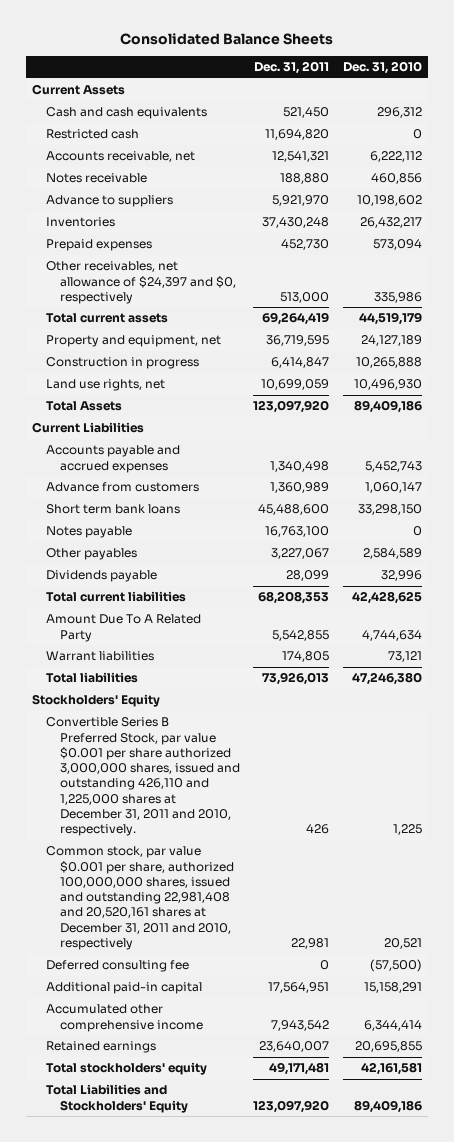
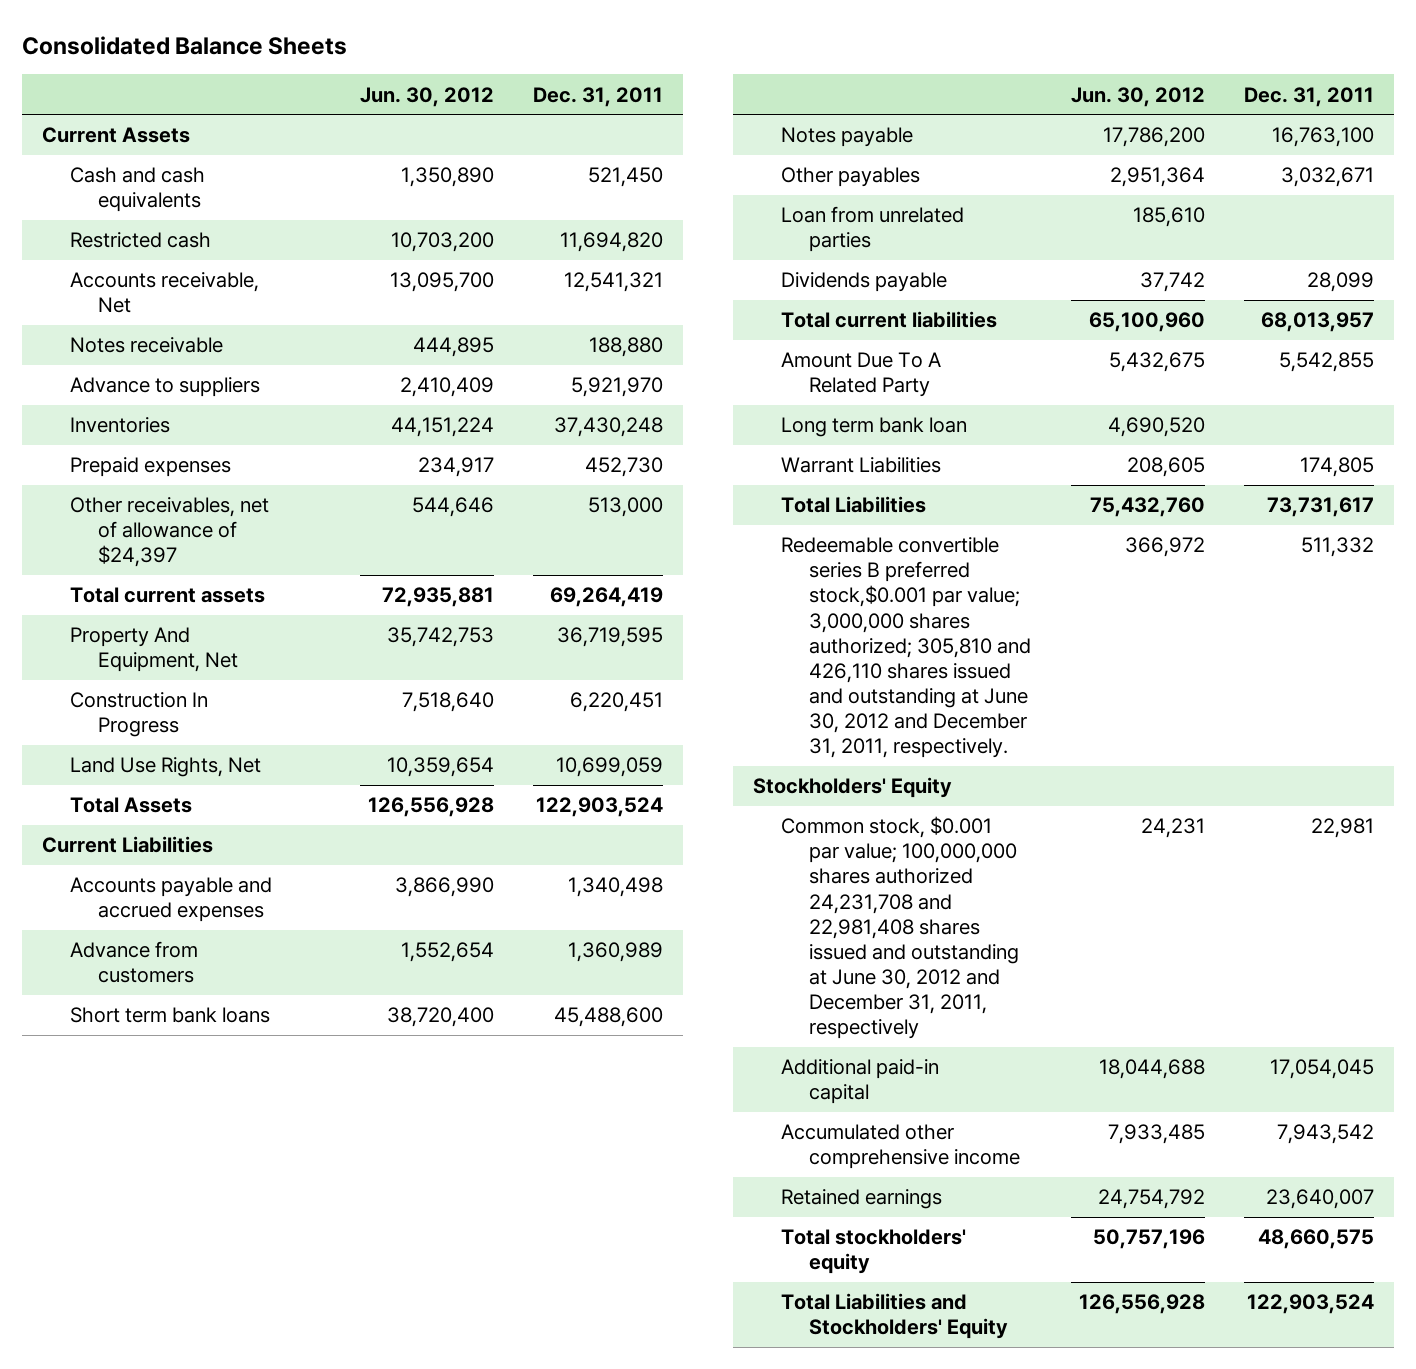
- | Dec. 31, 2011 | Dec. 31, 2010
+ | Jun. 30, 2012 | Dec. 31, 2011
- Accounts receivable, net | 12,541,321 | 6,222,112
+ Accounts receivable, Net | 13,095,700 | 12,541,321
- Other receivables, net allowance of $24,397 and $0, respectively | 513,000 | 335,986
+ Other receivables, net of allowance of $24,397 | 544,646 | 513,000
- Property and equipment, net | 36,719,595 | 24,127,189
- Construction in progress | 6,414,847 | 10,265,888
- Land use rights, net | 10,699,059 | 10,496,930
- Total Assets | 123,097,920 | 89,409,186
+ Property And Equipment, Net | 35,742,753 | 36,719,595
+ Construction In Progress | 7,518,640 | 6,220,451
+ Land Use Rights, Net | 10,359,654 | 10,699,059
+ Total Assets | 126,556,928 | 122,903,524
- Other payables | 3,227,067 | 2,584,589
+ Other payables | 2,951,364 | 3,032,671
+ Loan from unrelated parties | 185,610 |
- Total current liabilities | 68,208,353 | 42,428,625
+ Total current liabilities | 65,100,960 | 68,013,957
- Warrant liabilities | 174,805 | 73,121
- Total liabilities | 73,926,013 | 47,246,380
+ Long term bank loan | 4,690,520 |
+ Warrant Liabilities | 208,605 | 174,805
+ Total Liabilities | 75,432,760 | 73,731,617
+ Redeemable convertible series B preferred stock,$0.001 par value; 3,000,000 shares authorized; 305,810 and 426,110 shares issued and outstanding at June 30, 2012 and December 31, 2011, respectively. | 366,972 | 511,332
- Convertible Series B Preferred Stock, par value $0.001 per share authorized 3,000,000 shares, issued and outstanding 426,110 and 1,225,000 shares at December 31, 2011 and 2010, respectively. | 426 | 1,225
- Common stock, par value $0.001 per share, authorized 100,000,000 shares, issued and outstanding 22,981,408 and 20,520,161 shares at December 31, 2011 and 2010, respectively | 22,981 | 20,521
- Deferred consulting fee | 0 | (57,500)
- Additional paid-in capital | 17,564,951 | 15,158,291
+ Common stock, $0.001 par value; 100,000,000 shares authorized 24,231,708 and 22,981,408 shares issued and outstanding at June 30, 2012 and December 31, 2011, respectively | 24,231 | 22,981
+ Additional paid-in capital | 18,044,688 | 17,054,045
- Total stockholders' equity | 49,171,481 | 42,161,581
- Total Liabilities and Stockholders' Equity | 123,097,920 | 89,409,186
+ Total stockholders' equity | 50,757,196 | 48,660,575
+ Total Liabilities and Stockholders' Equity | 126,556,928 | 122,903,524

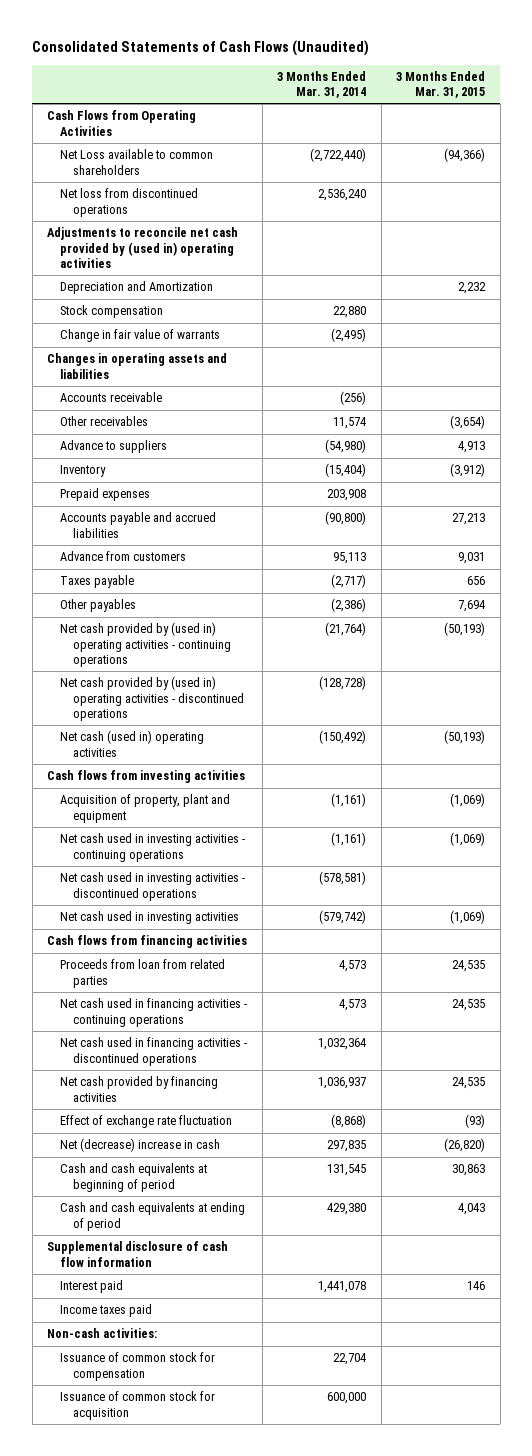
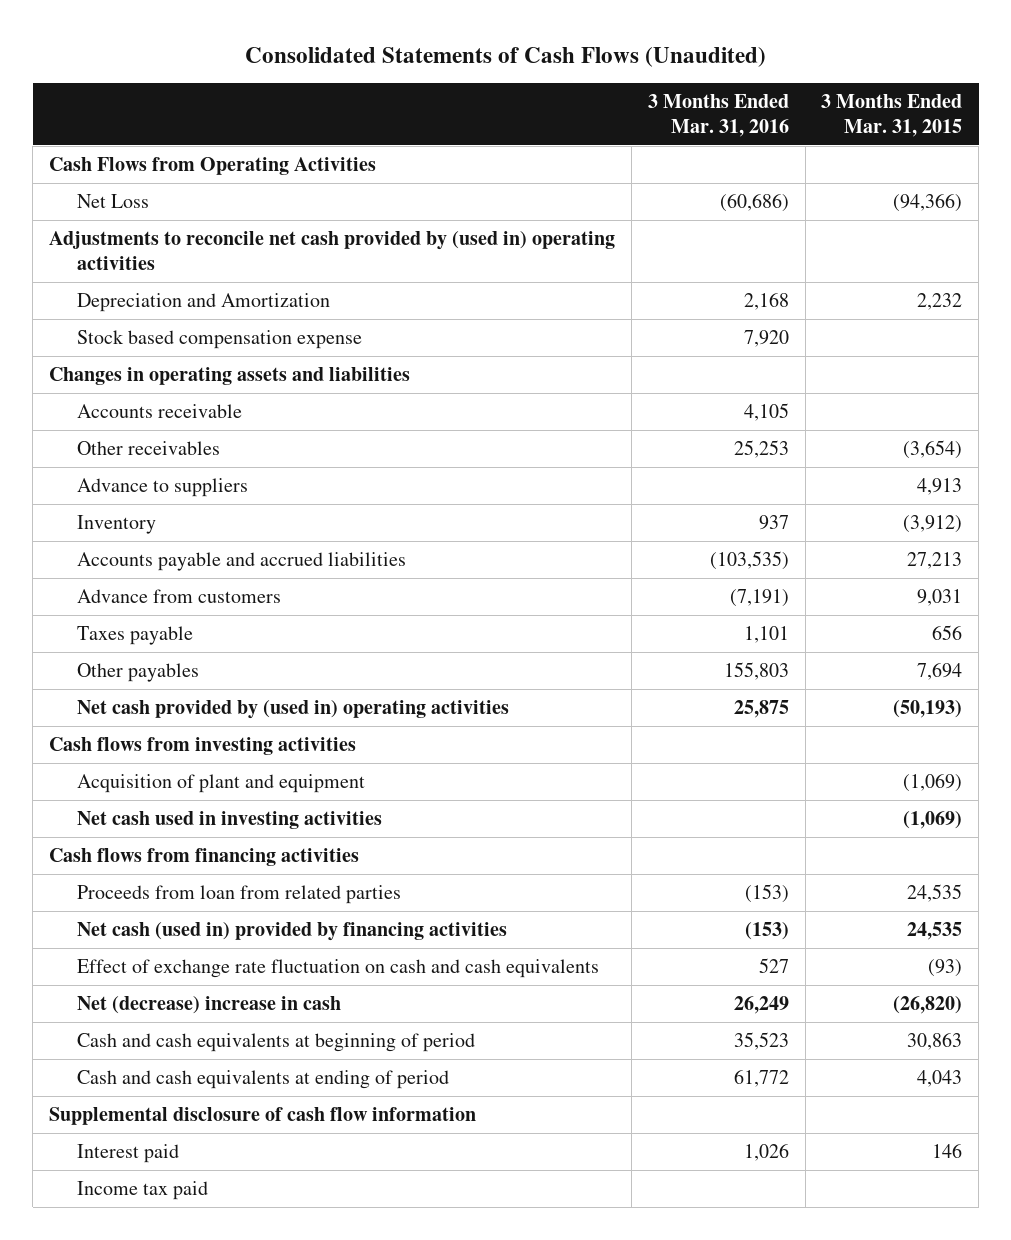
- | 3 Months Ended Mar. 31, 2014 | 3 Months Ended Mar. 31, 2015
+ | 3 Months Ended Mar. 31, 2016 | 3 Months Ended Mar. 31, 2015
- Net Loss available to common shareholders | (2,722,440) | (94,366)
- Net loss from discontinued operations | 2,536,240 |
+ Net Loss | (60,686) | (94,366)
- Stock compensation | 22,880 |
- Change in fair value of warrants | (2,495) |
+ Stock based compensation expense | 7,920 |
- Prepaid expenses | 203,908 |
- Net cash provided by (used in) operating activities - continuing operations | (21,764) | (50,193)
- Net cash provided by (used in) operating activities - discontinued operations | (128,728) |
- Net cash (used in) operating activities | (150,492) | (50,193)
+ Net cash provided by (used in) operating activities | 25,875 | (50,193)
- Acquisition of property, plant and equipment | (1,161) | (1,069)
- Net cash used in investing activities - continuing operations | (1,161) | (1,069)
- Net cash used in investing activities - discontinued operations | (578,581) |
+ Acquisition of plant and equipment | | (1,069)
- Net cash used in financing activities - continuing operations | 4,573 | 24,535
- Net cash used in financing activities - discontinued operations | 1,032,364 |
- Net cash provided by financing activities | 1,036,937 | 24,535
- Effect of exchange rate fluctuation | (8,868) | (93)
+ Net cash (used in) provided by financing activities | (153) | 24,535
+ Effect of exchange rate fluctuation on cash and cash equivalents | 527 | (93)
- Income taxes paid
- Non-cash activities:
- Issuance of common stock for compensation | 22,704 |
- Issuance of common stock for acquisition | 600,000 |
+ Income tax paid

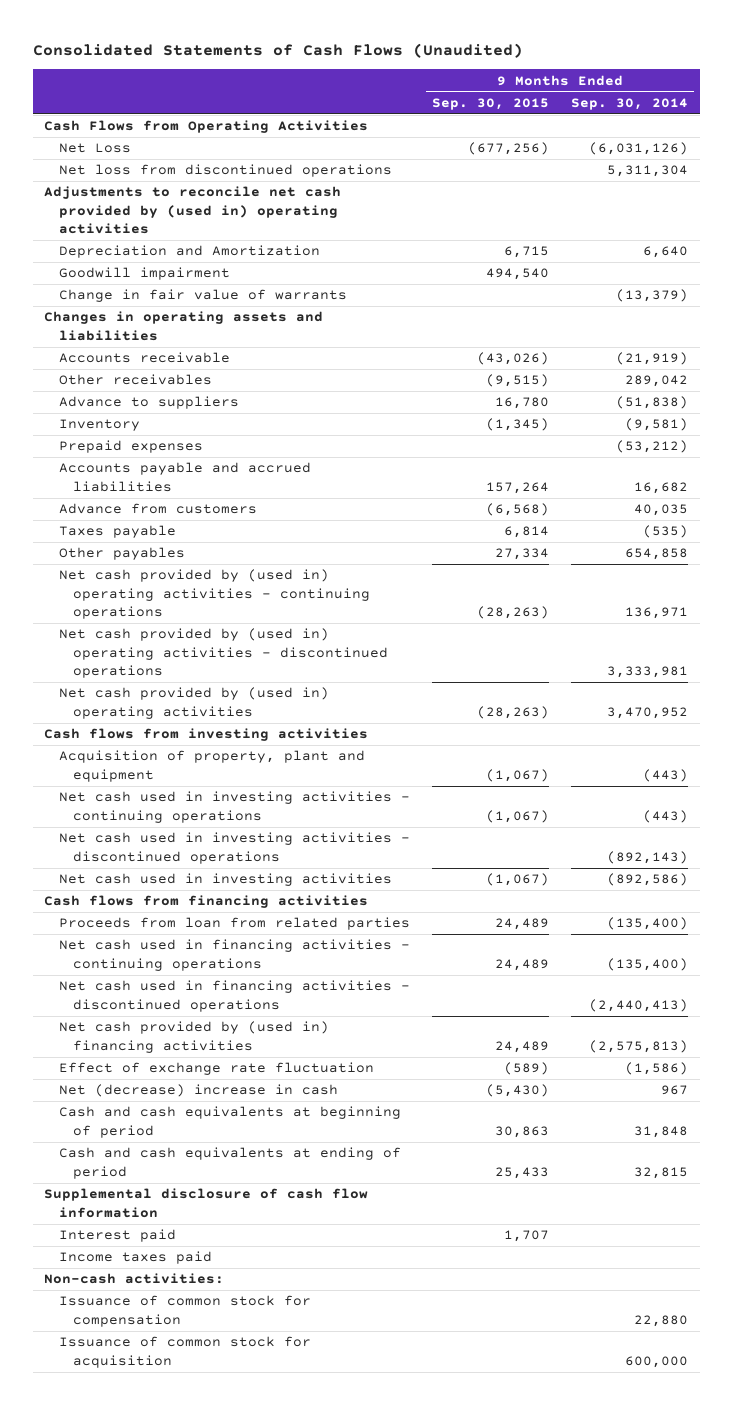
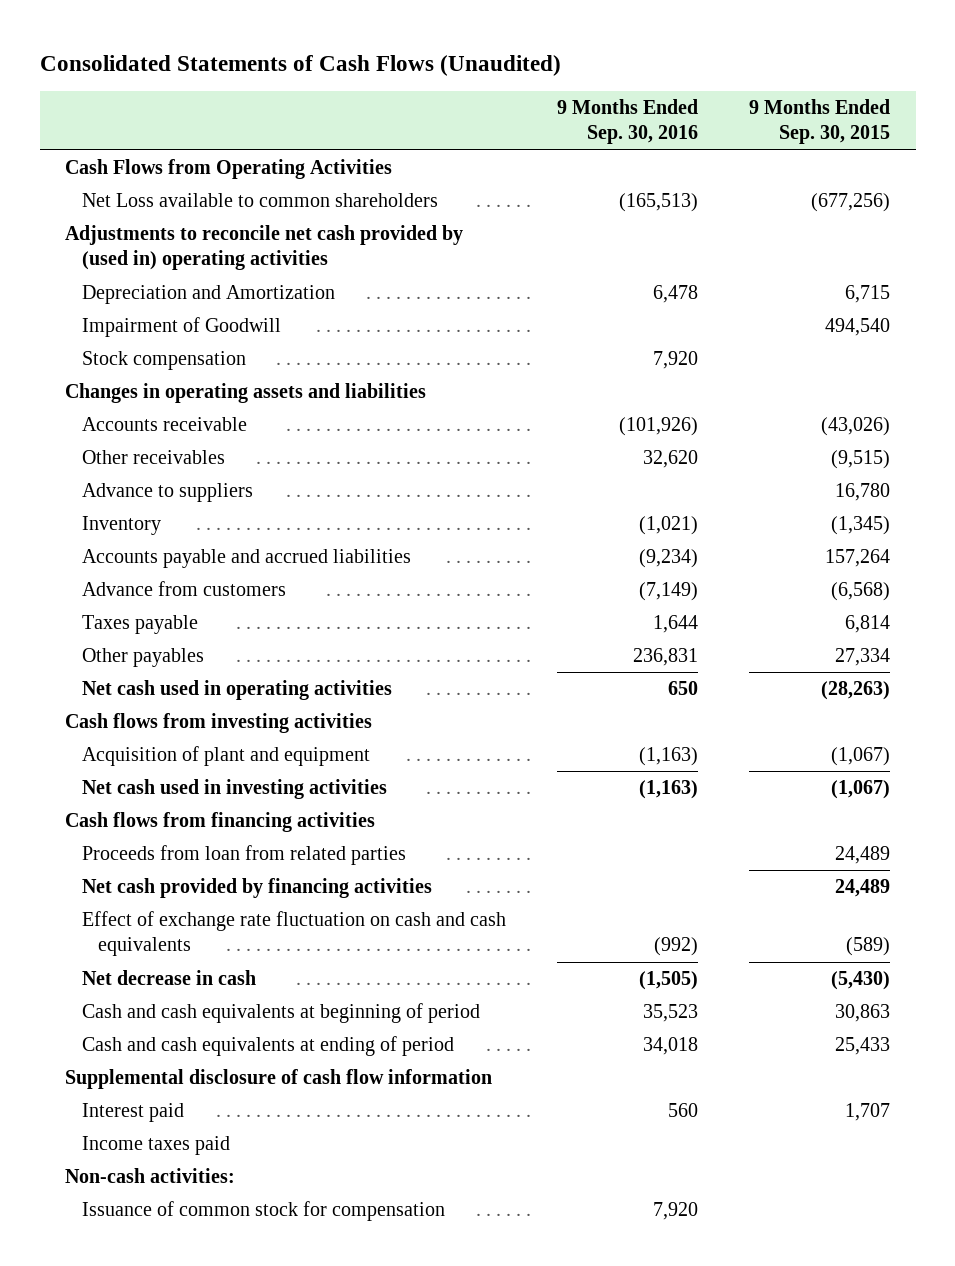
- | 9 Months Ended Sep. 30, 2015 | 9 Months Ended Sep. 30, 2014
+ | 9 Months Ended Sep. 30, 2016 | 9 Months Ended Sep. 30, 2015
- Net Loss | (677,256) | (6,031,126)
- Net loss from discontinued operations | | 5,311,304
+ Net Loss available to common shareholders | (165,513) | (677,256)
- Goodwill impairment | 494,540 |
- Change in fair value of warrants | | (13,379)
+ Impairment of Goodwill | | 494,540
+ Stock compensation | 7,920 |
- Prepaid expenses | | (53,212)
- Net cash provided by (used in) operating activities - continuing operations | (28,263) | 136,971
- Net cash provided by (used in) operating activities - discontinued operations | | 3,333,981
- Net cash provided by (used in) operating activities | (28,263) | 3,470,952
+ Net cash used in operating activities | 650 | (28,263)
- Acquisition of property, plant and equipment | (1,067) | (443)
- Net cash used in investing activities - continuing operations | (1,067) | (443)
- Net cash used in investing activities - discontinued operations | | (892,143)
+ Acquisition of plant and equipment | (1,163) | (1,067)
- Net cash used in financing activities - continuing operations | 24,489 | (135,400)
- Net cash used in financing activities - discontinued operations | | (2,440,413)
- Net cash provided by (used in) financing activities | 24,489 | (2,575,813)
- Effect of exchange rate fluctuation | (589) | (1,586)
- Net (decrease) increase in cash | (5,430) | 967
+ Net cash provided by financing activities | | 24,489
+ Effect of exchange rate fluctuation on cash and cash equivalents | (992) | (589)
+ Net decrease in cash | (1,505) | (5,430)
- Issuance of common stock for acquisition | | 600,000

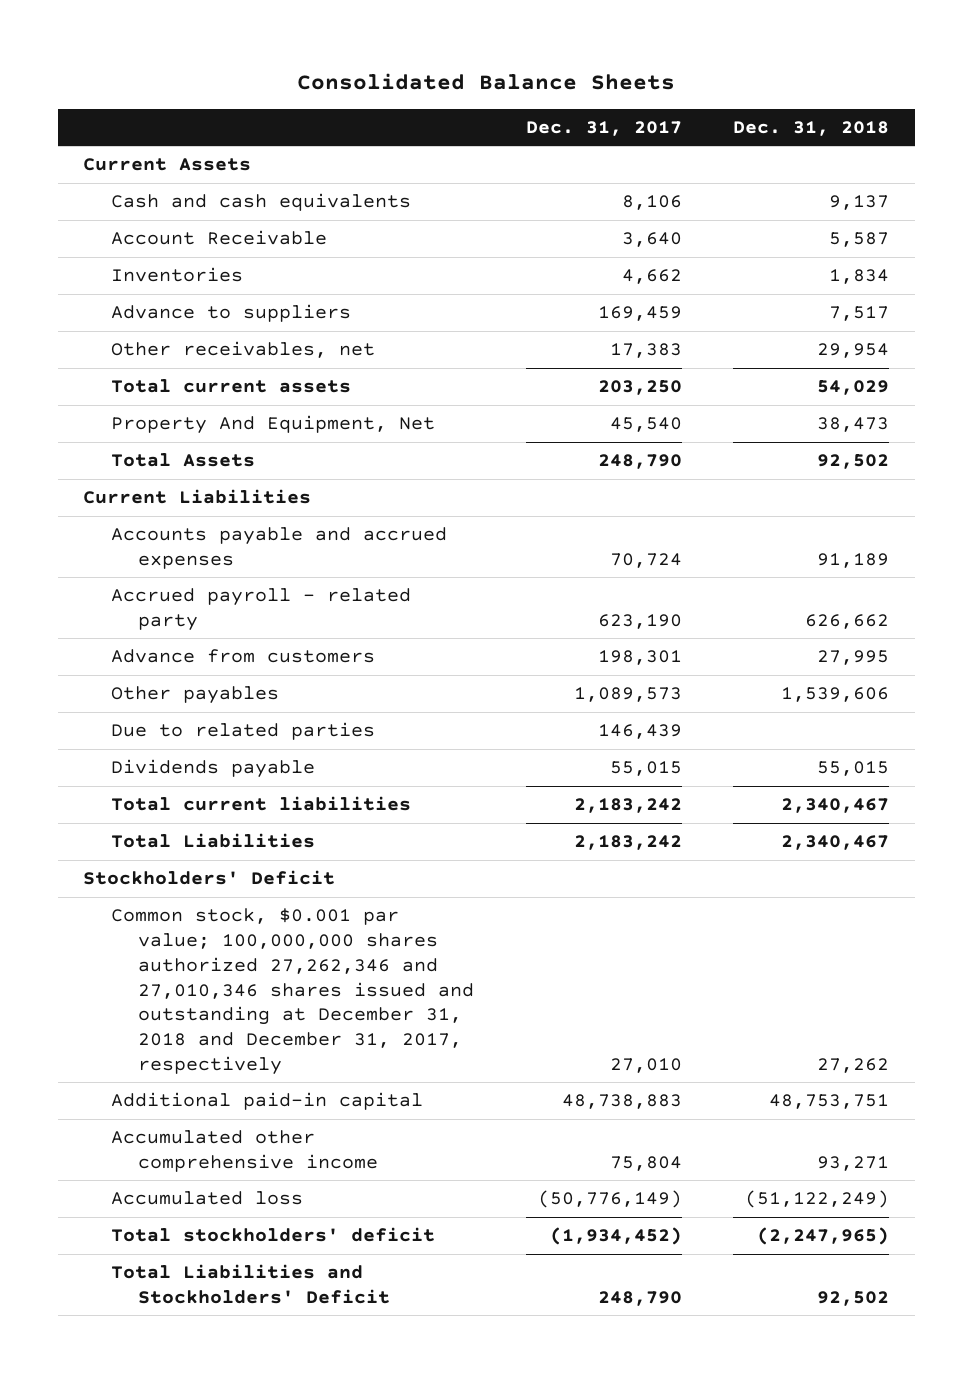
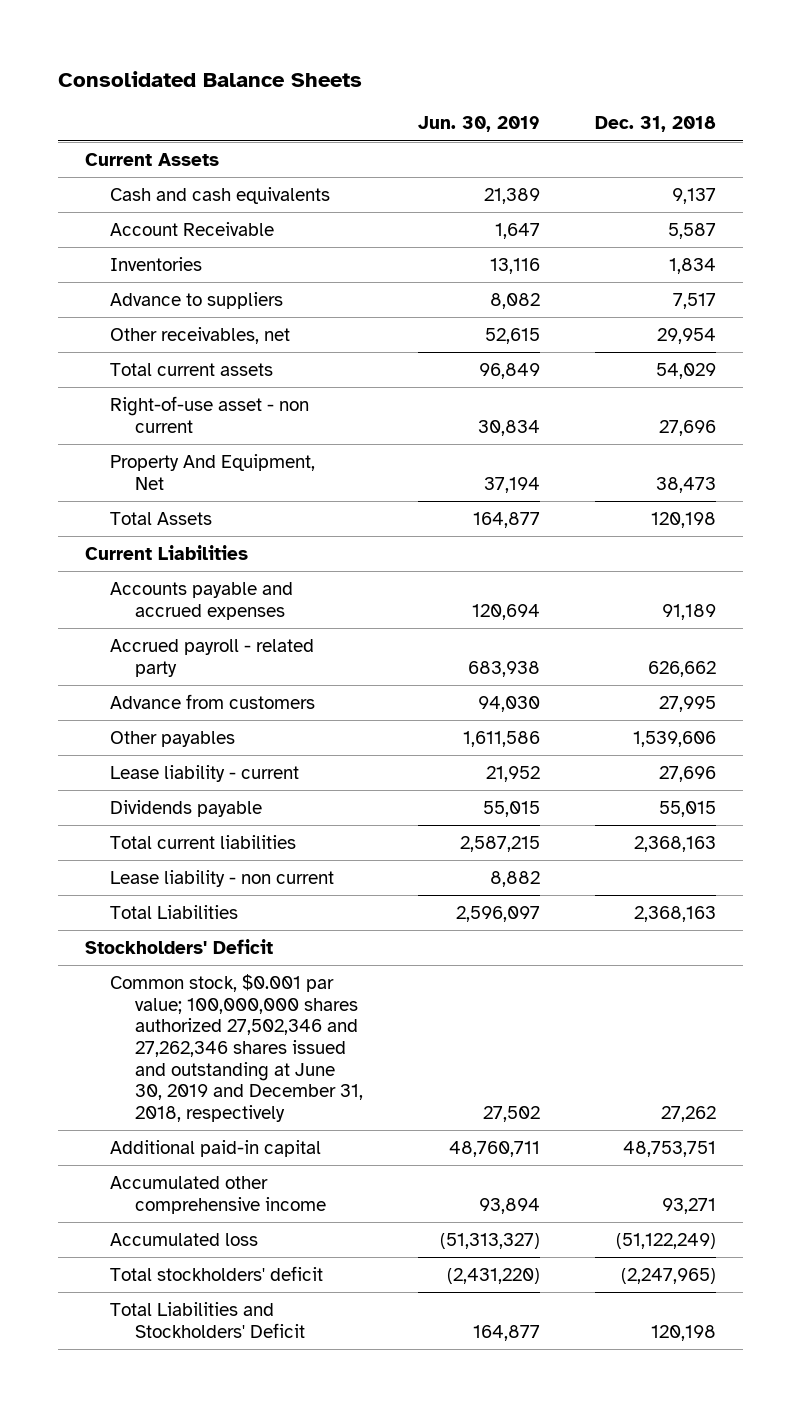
- | Dec. 31, 2017 | Dec. 31, 2018
+ | Jun. 30, 2019 | Dec. 31, 2018
+ Right-of-use asset - non current | 30,834 | 27,696
- Total Assets | 248,790 | 92,502
+ Total Assets | 164,877 | 120,198
- Due to related parties | 146,439 |
+ Lease liability - current | 21,952 | 27,696
- Total current liabilities | 2,183,242 | 2,340,467
- Total Liabilities | 2,183,242 | 2,340,467
+ Total current liabilities | 2,587,215 | 2,368,163
+ Lease liability - non current | 8,882 |
+ Total Liabilities | 2,596,097 | 2,368,163
- Common stock, $0.001 par value; 100,000,000 shares authorized 27,262,346 and 27,010,346 shares issued and outstanding at December 31, 2018 and December 31, 2017, respectively | 27,010 | 27,262
+ Common stock, $0.001 par value; 100,000,000 shares authorized 27,502,346 and 27,262,346 shares issued and outstanding at June 30, 2019 and December 31, 2018, respectively | 27,502 | 27,262
- Total Liabilities and Stockholders' Deficit | 248,790 | 92,502
+ Total Liabilities and Stockholders' Deficit | 164,877 | 120,198

